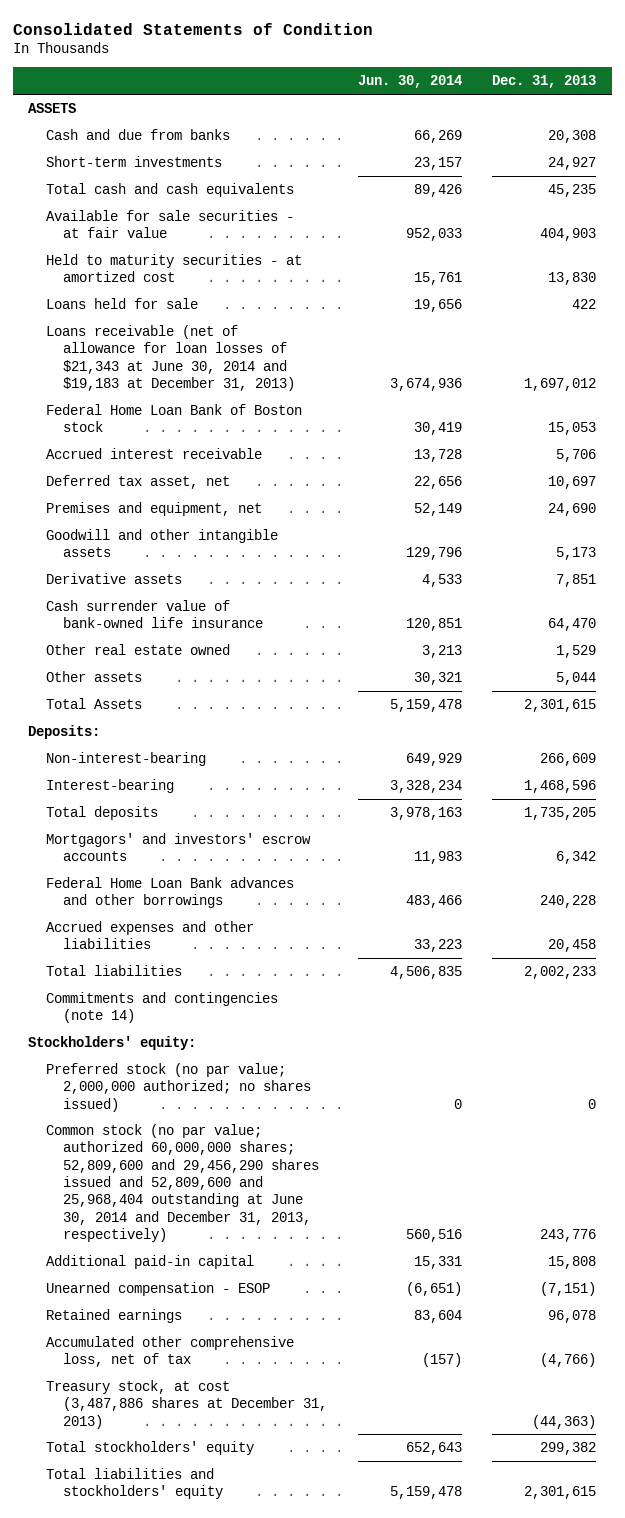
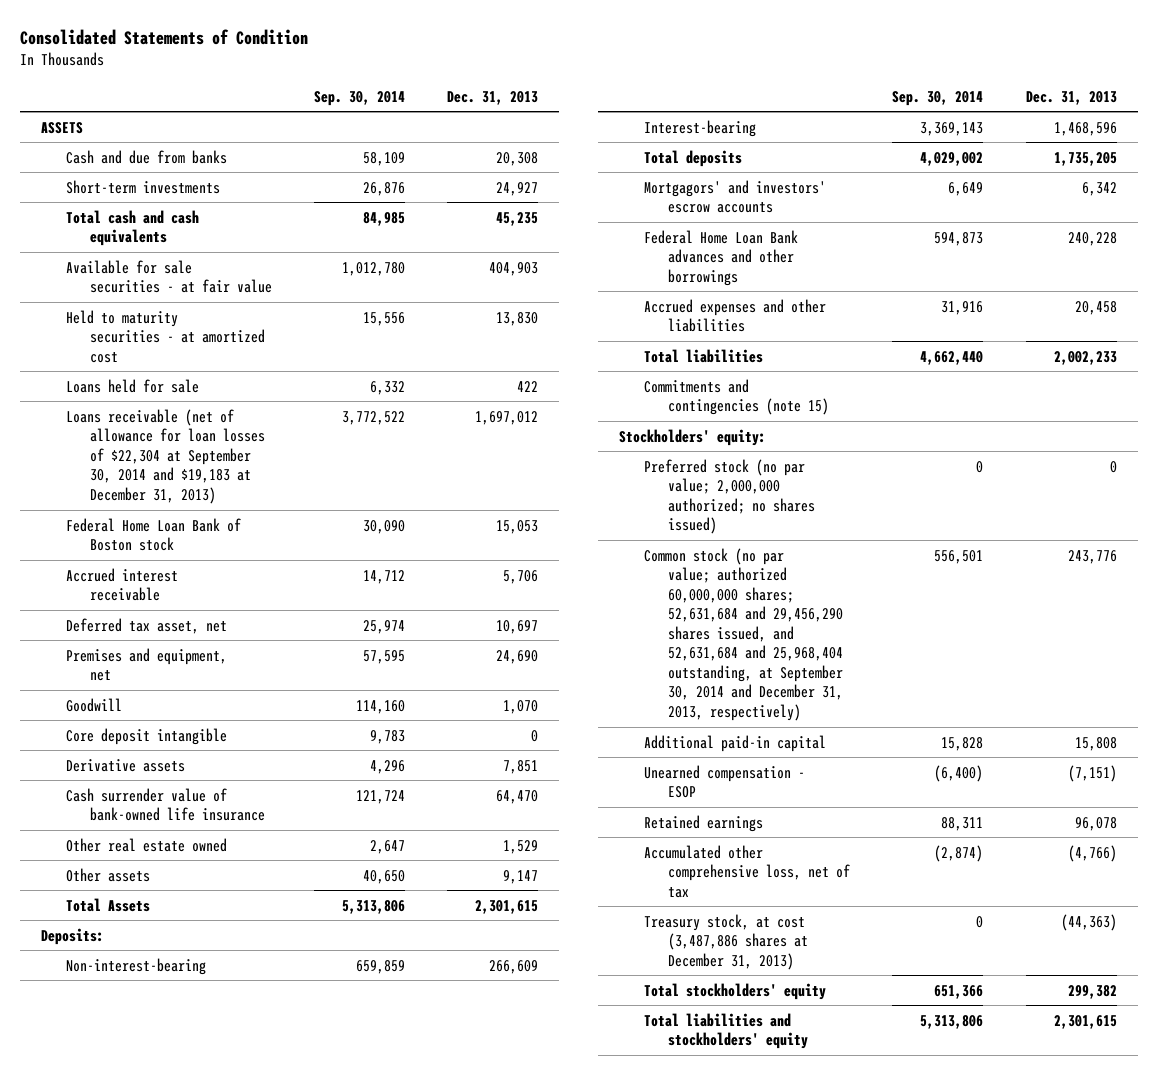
- | Jun. 30, 2014 | Dec. 31, 2013
+ | Sep. 30, 2014 | Dec. 31, 2013
- Loans receivable (net of allowance for loan losses of $21,343 at June 30, 2014 and $19,183 at December 31, 2013) | 3,674,936 | 1,697,012
+ Loans receivable (net of allowance for loan losses of $22,304 at September 30, 2014 and $19,183 at December 31, 2013) | 3,772,522 | 1,697,012
- Goodwill and other intangible assets | 129,796 | 5,173
+ Goodwill | 114,160 | 1,070
+ Core deposit intangible | 9,783 | 0
- Other assets | 30,321 | 5,044
+ Other assets | 40,650 | 9,147
- Commitments and contingencies (note 14)
+ Commitments and contingencies (note 15)
- Common stock (no par value; authorized 60,000,000 shares; 52,809,600 and 29,456,290 shares issued and 52,809,600 and 25,968,404 outstanding at June 30, 2014 and December 31, 2013, respectively) | 560,516 | 243,776
+ Common stock (no par value; authorized 60,000,000 shares; 52,631,684 and 29,456,290 shares issued, and 52,631,684 and 25,968,404 outstanding, at September 30, 2014 and December 31, 2013, respectively) | 556,501 | 243,776

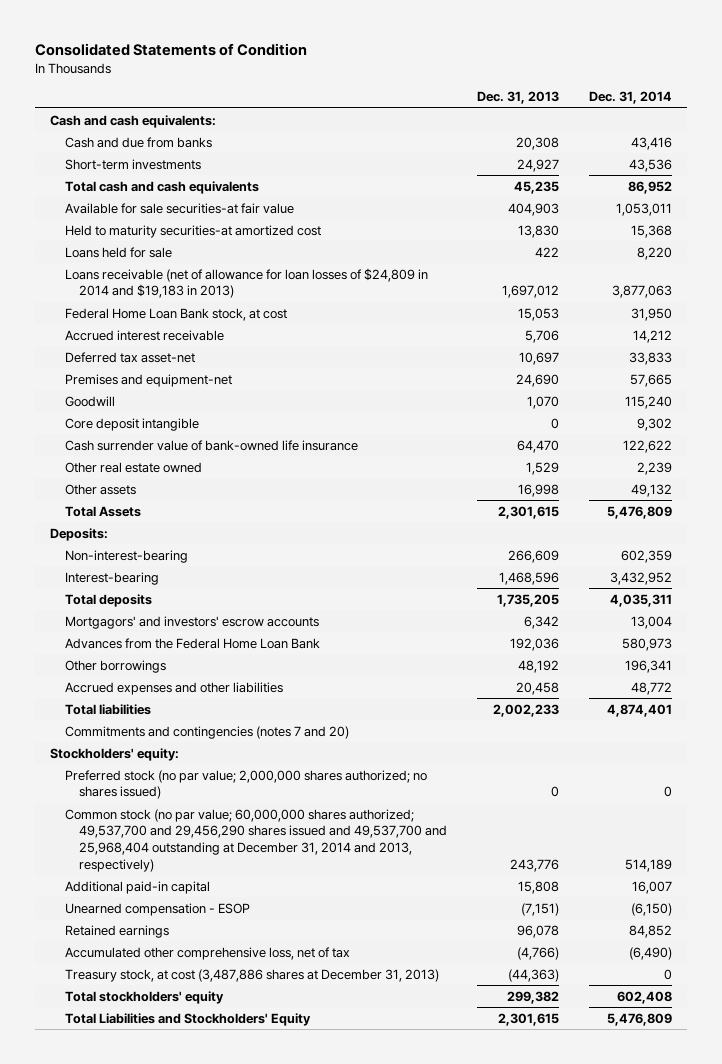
- | Sep. 30, 2014 | Dec. 31, 2013
+ | Dec. 31, 2013 | Dec. 31, 2014
- ASSETS
+ Cash and cash equivalents:
- Available for sale securities - at fair value | 1,012,780 | 404,903
- Held to maturity securities - at amortized cost | 15,556 | 13,830
+ Available for sale securities-at fair value | 404,903 | 1,053,011
+ Held to maturity securities-at amortized cost | 13,830 | 15,368
- Loans receivable (net of allowance for loan losses of $22,304 at September 30, 2014 and $19,183 at December 31, 2013) | 3,772,522 | 1,697,012
- Federal Home Loan Bank of Boston stock | 30,090 | 15,053
+ Loans receivable (net of allowance for loan losses of $24,809 in 2014 and $19,183 in 2013) | 1,697,012 | 3,877,063
+ Federal Home Loan Bank stock, at cost | 15,053 | 31,950
- Deferred tax asset, net | 25,974 | 10,697
- Premises and equipment, net | 57,595 | 24,690
+ Deferred tax asset-net | 10,697 | 33,833
+ Premises and equipment-net | 24,690 | 57,665
- Derivative assets | 4,296 | 7,851
- Other assets | 40,650 | 9,147
+ Other assets | 16,998 | 49,132
- Federal Home Loan Bank advances and other borrowings | 594,873 | 240,228
+ Advances from the Federal Home Loan Bank | 192,036 | 580,973
+ Other borrowings | 48,192 | 196,341
- Commitments and contingencies (note 15)
+ Commitments and contingencies (notes 7 and 20)
- Preferred stock (no par value; 2,000,000 authorized; no shares issued) | 0 | 0
- Common stock (no par value; authorized 60,000,000 shares; 52,631,684 and 29,456,290 shares issued, and 52,631,684 and 25,968,404 outstanding, at September 30, 2014 and December 31, 2013, respectively) | 556,501 | 243,776
+ Preferred stock (no par value; 2,000,000 shares authorized; no shares issued) | 0 | 0
+ Common stock (no par value; 60,000,000 shares authorized; 49,537,700 and 29,456,290 shares issued and 49,537,700 and 25,968,404 outstanding at December 31, 2014 and 2013, respectively) | 243,776 | 514,189
- Total liabilities and stockholders' equity | 5,313,806 | 2,301,615
+ Total Liabilities and Stockholders' Equity | 2,301,615 | 5,476,809

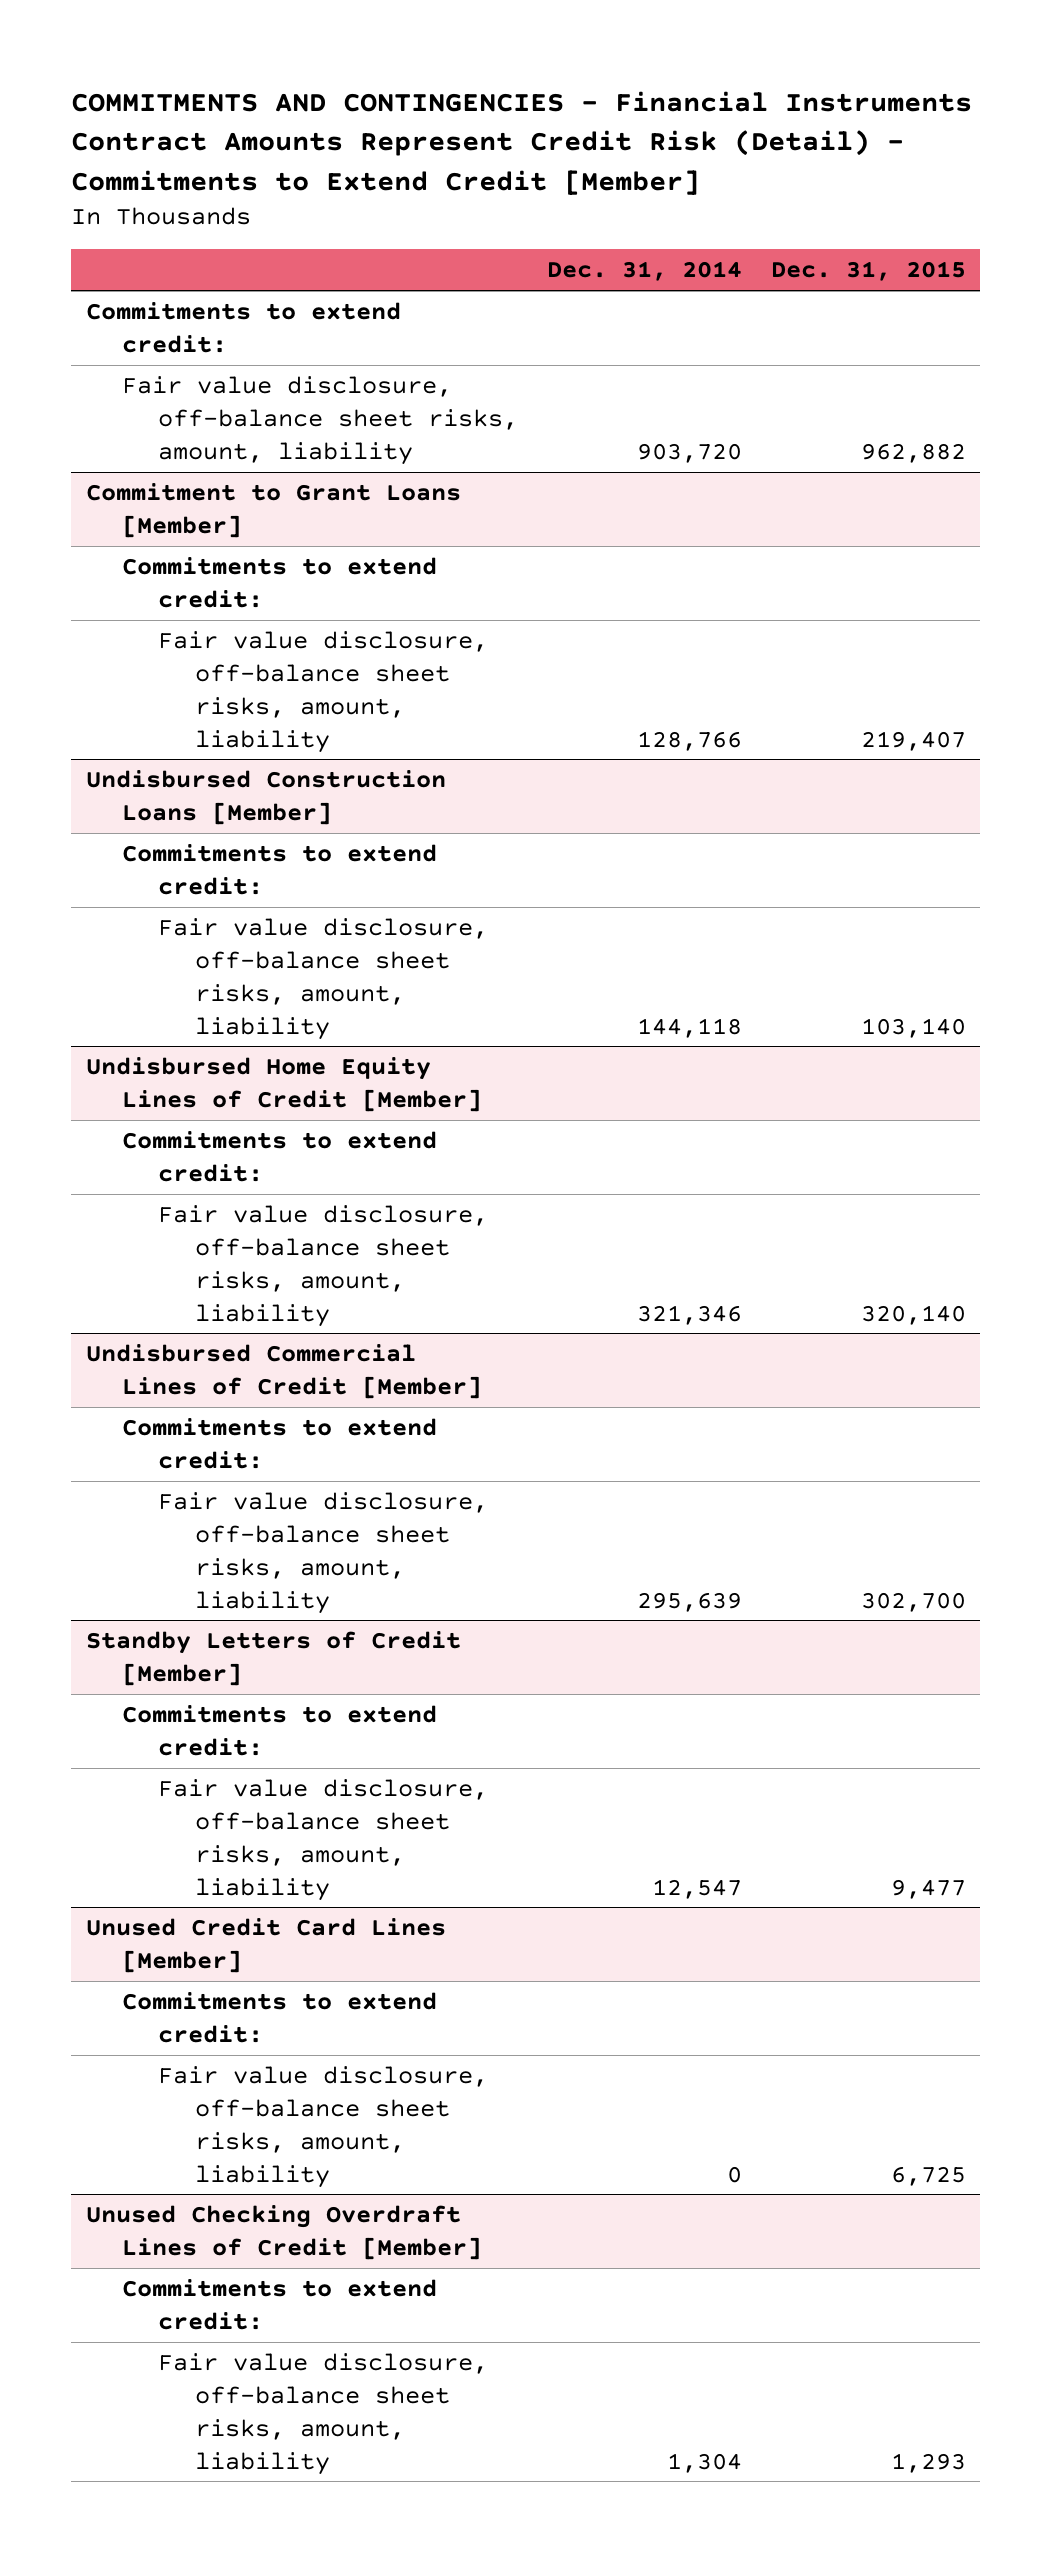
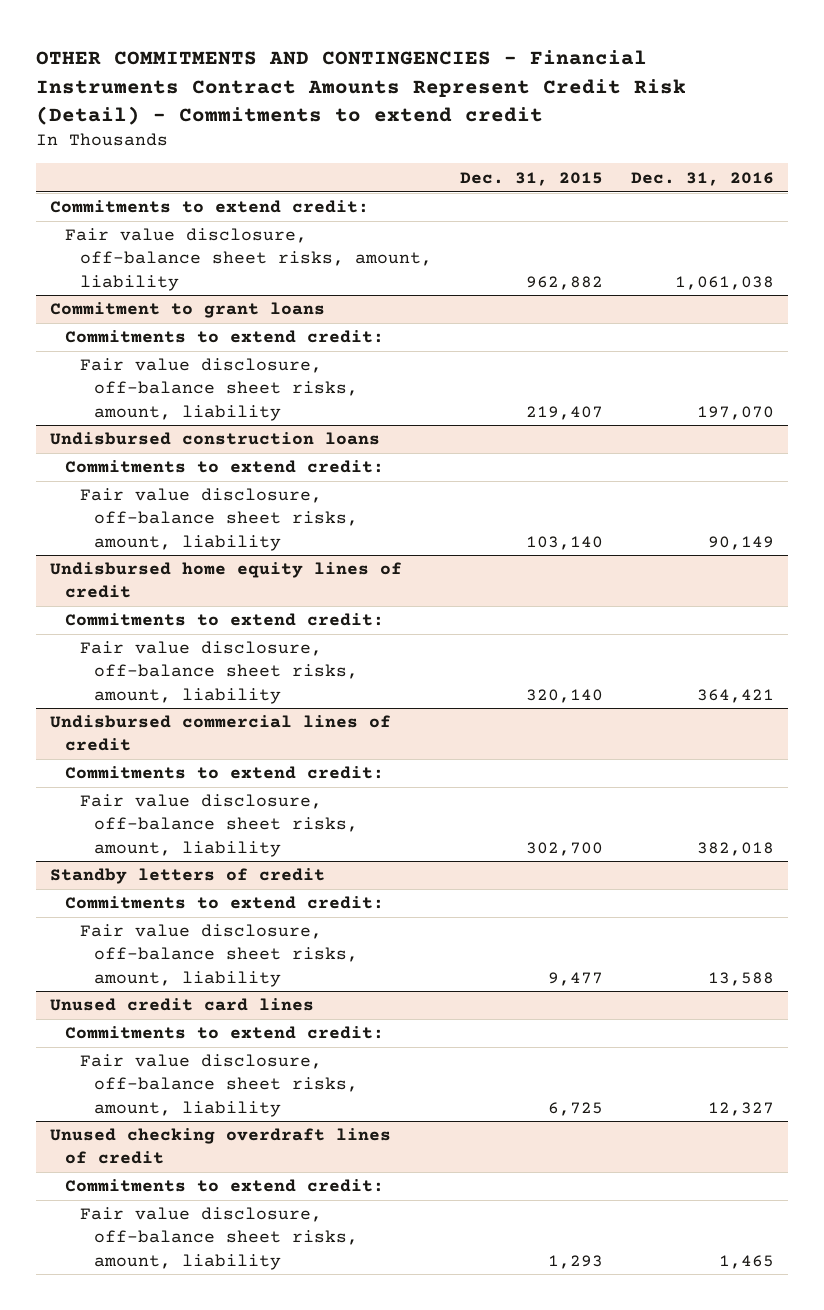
- COMMITMENTS AND CONTINGENCIES - Financial Instruments Contract Amounts Represent Credit Risk (Detail) - Commitments to Extend Credit [Member]
+ OTHER COMMITMENTS AND CONTINGENCIES - Financial Instruments Contract Amounts Represent Credit Risk (Detail) - Commitments to extend credit
- | Dec. 31, 2014 | Dec. 31, 2015
+ | Dec. 31, 2015 | Dec. 31, 2016
- Commitment to Grant Loans [Member]
+ Commitment to grant loans
- Undisbursed Construction Loans [Member]
+ Undisbursed construction loans
- Undisbursed Home Equity Lines of Credit [Member]
+ Undisbursed home equity lines of credit
- Undisbursed Commercial Lines of Credit [Member]
+ Undisbursed commercial lines of credit
- Standby Letters of Credit [Member]
+ Standby letters of credit
- Unused Credit Card Lines [Member]
+ Unused credit card lines
- Unused Checking Overdraft Lines of Credit [Member]
+ Unused checking overdraft lines of credit

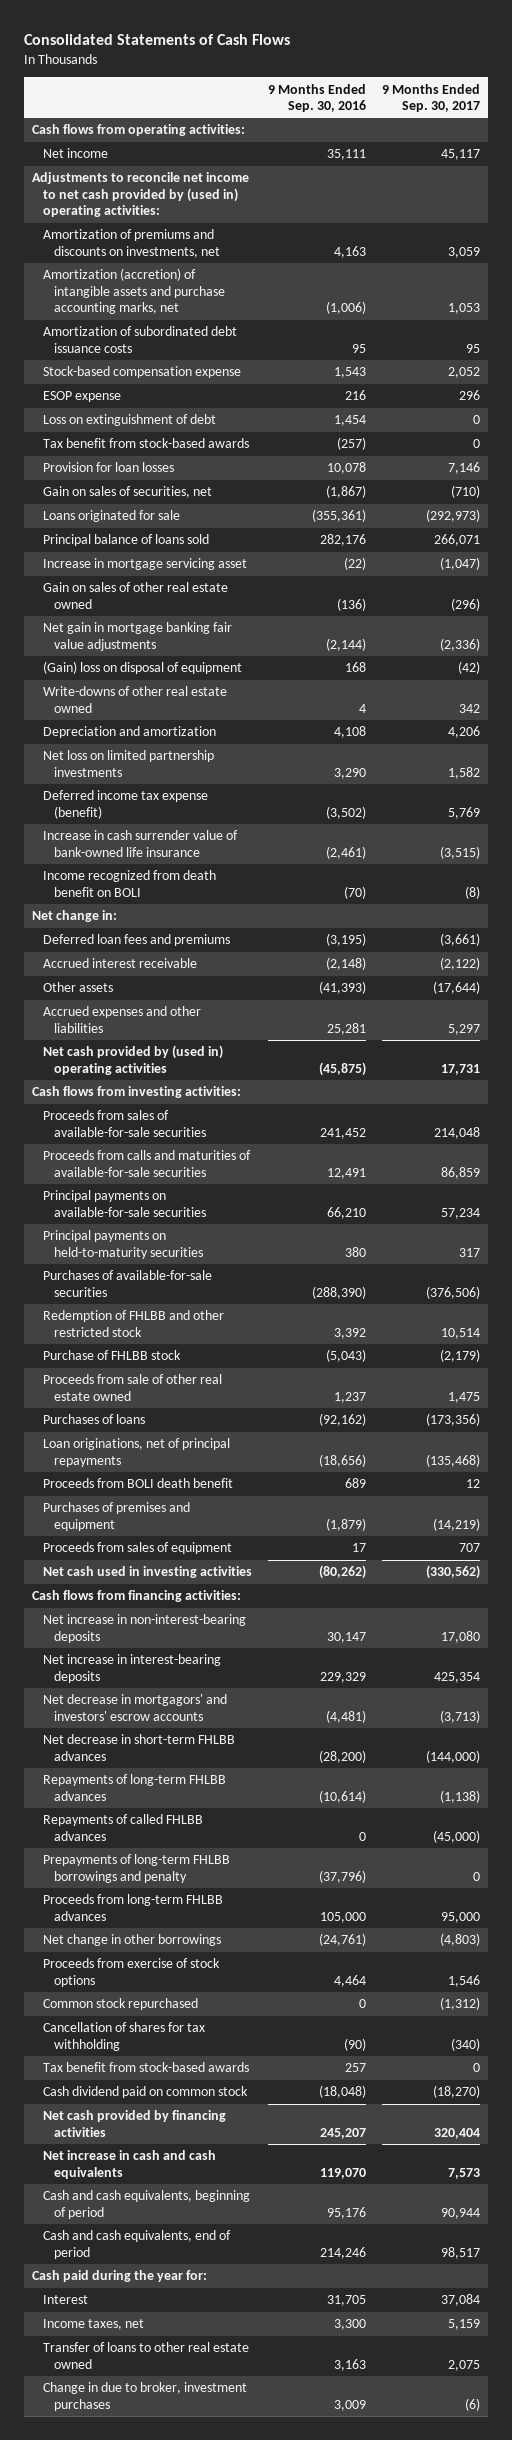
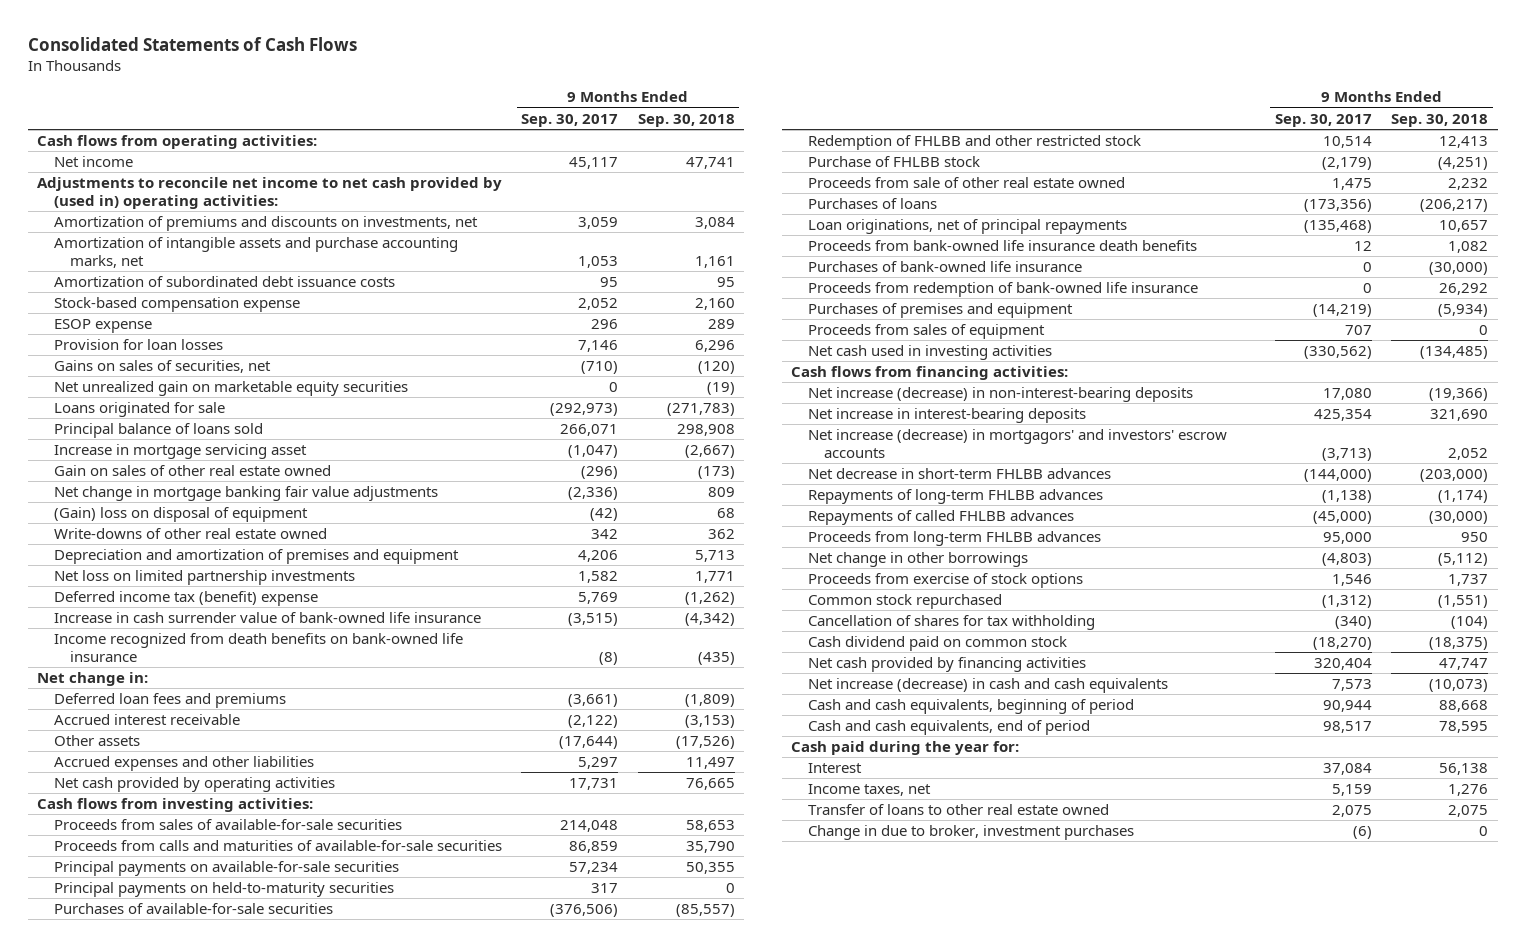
- | 9 Months Ended Sep. 30, 2016 | 9 Months Ended Sep. 30, 2017
+ | 9 Months Ended Sep. 30, 2017 | 9 Months Ended Sep. 30, 2018
- Amortization (accretion) of intangible assets and purchase accounting marks, net | (1,006) | 1,053
+ Amortization of intangible assets and purchase accounting marks, net | 1,053 | 1,161
- Loss on extinguishment of debt | 1,454 | 0
- Tax benefit from stock-based awards | (257) | 0
- Gain on sales of securities, net | (1,867) | (710)
+ Gains on sales of securities, net | (710) | (120)
+ Net unrealized gain on marketable equity securities | 0 | (19)
- Net gain in mortgage banking fair value adjustments | (2,144) | (2,336)
+ Net change in mortgage banking fair value adjustments | (2,336) | 809
- Depreciation and amortization | 4,108 | 4,206
+ Depreciation and amortization of premises and equipment | 4,206 | 5,713
- Deferred income tax expense (benefit) | (3,502) | 5,769
+ Deferred income tax (benefit) expense | 5,769 | (1,262)
- Income recognized from death benefit on BOLI | (70) | (8)
+ Income recognized from death benefits on bank-owned life insurance | (8) | (435)
- Net cash provided by (used in) operating activities | (45,875) | 17,731
+ Net cash provided by operating activities | 17,731 | 76,665
- Proceeds from BOLI death benefit | 689 | 12
+ Proceeds from bank-owned life insurance death benefits | 12 | 1,082
+ Purchases of bank-owned life insurance | 0 | (30,000)
+ Proceeds from redemption of bank-owned life insurance | 0 | 26,292
- Net increase in non-interest-bearing deposits | 30,147 | 17,080
+ Net increase (decrease) in non-interest-bearing deposits | 17,080 | (19,366)
- Net decrease in mortgagors' and investors' escrow accounts | (4,481) | (3,713)
+ Net increase (decrease) in mortgagors' and investors' escrow accounts | (3,713) | 2,052
- Prepayments of long-term FHLBB borrowings and penalty | (37,796) | 0
- Tax benefit from stock-based awards | 257 | 0
- Net increase in cash and cash equivalents | 119,070 | 7,573
+ Net increase (decrease) in cash and cash equivalents | 7,573 | (10,073)

